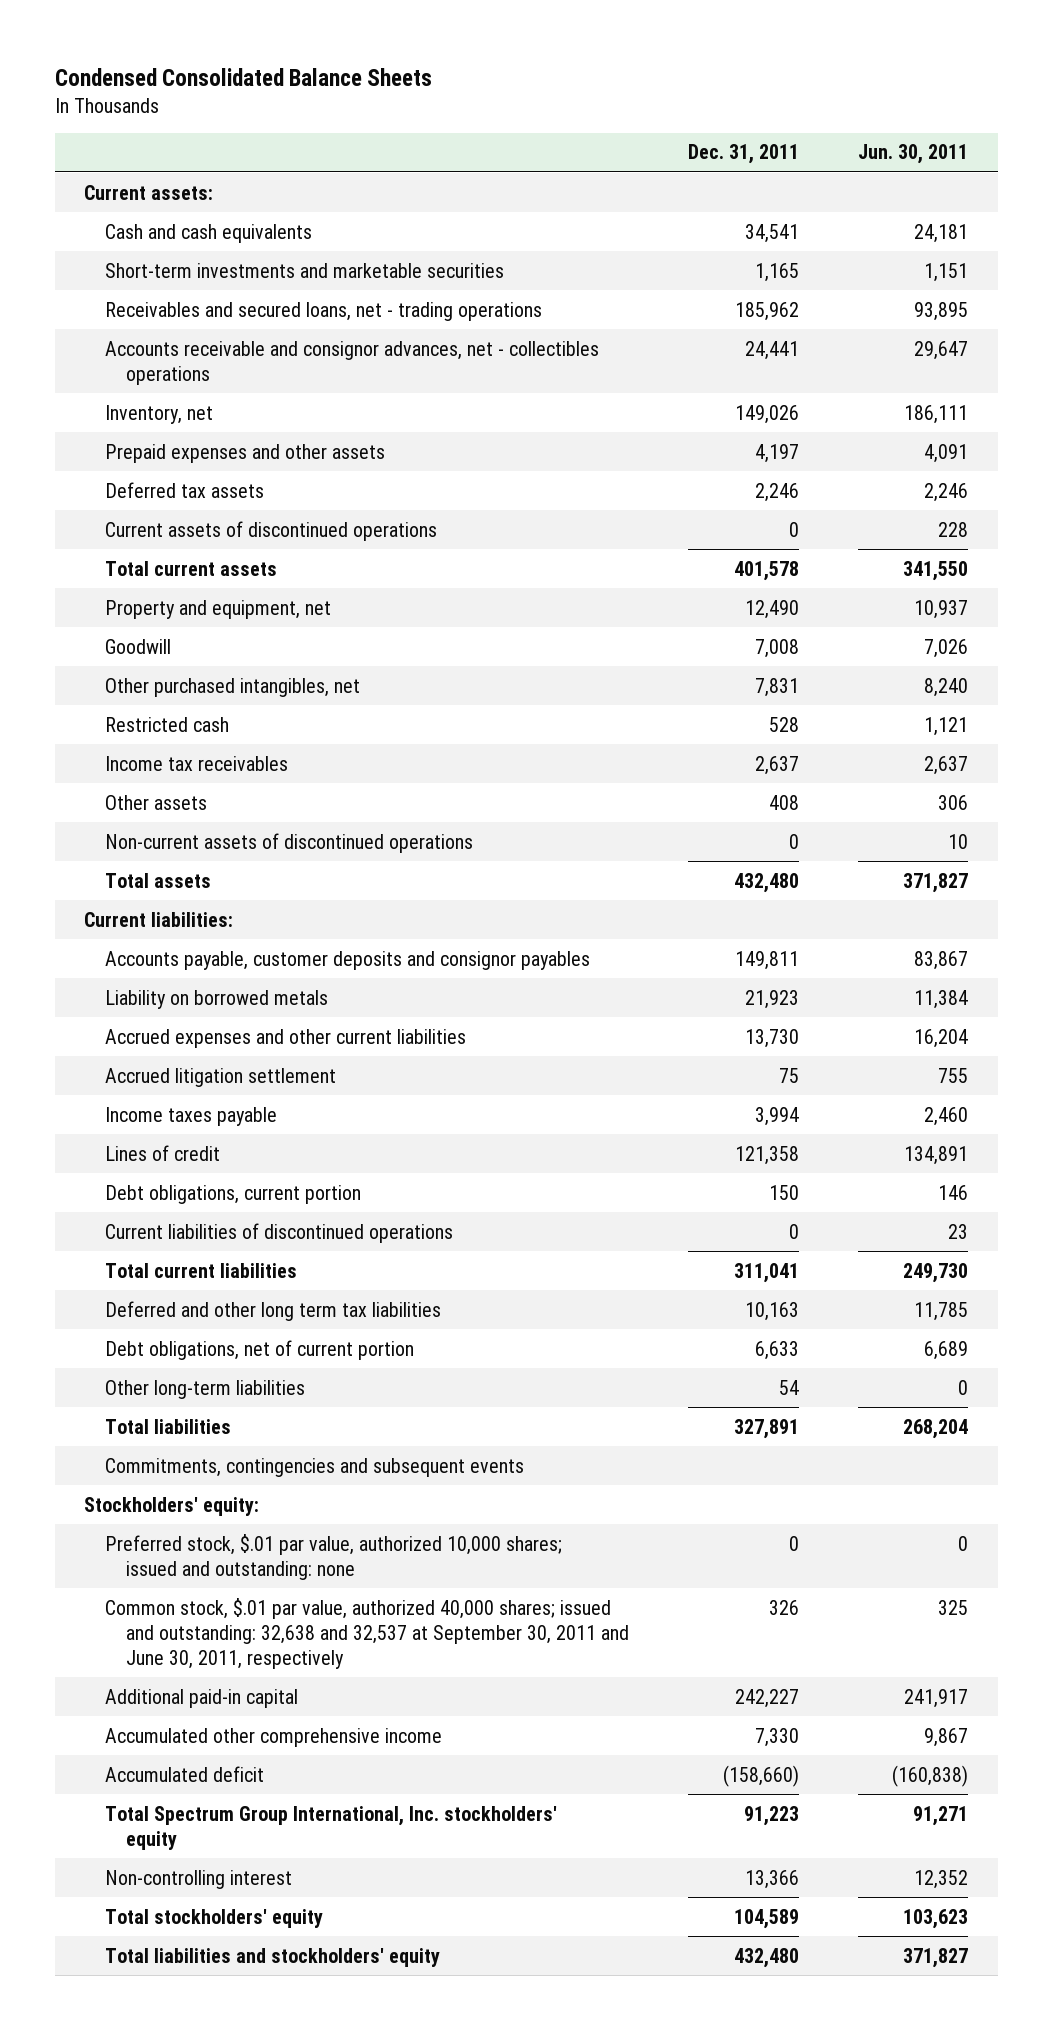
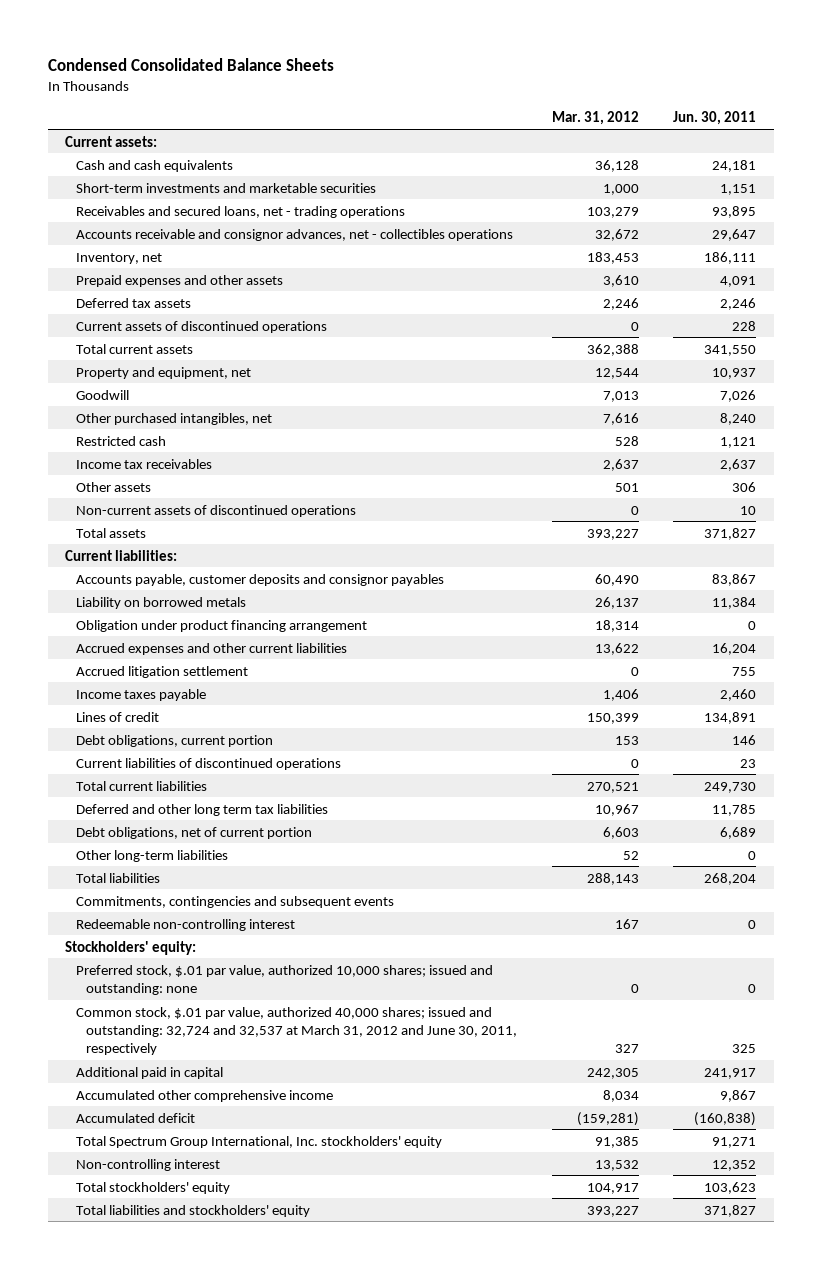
- | Dec. 31, 2011 | Jun. 30, 2011
+ | Mar. 31, 2012 | Jun. 30, 2011
+ Obligation under product financing arrangement | 18,314 | 0
+ Redeemable non-controlling interest | 167 | 0
- Common stock, $.01 par value, authorized 40,000 shares; issued and outstanding: 32,638 and 32,537 at September 30, 2011 and June 30, 2011, respectively | 326 | 325
- Additional paid-in capital | 242,227 | 241,917
+ Common stock, $.01 par value, authorized 40,000 shares; issued and outstanding: 32,724 and 32,537 at March 31, 2012 and June 30, 2011, respectively | 327 | 325
+ Additional paid in capital | 242,305 | 241,917

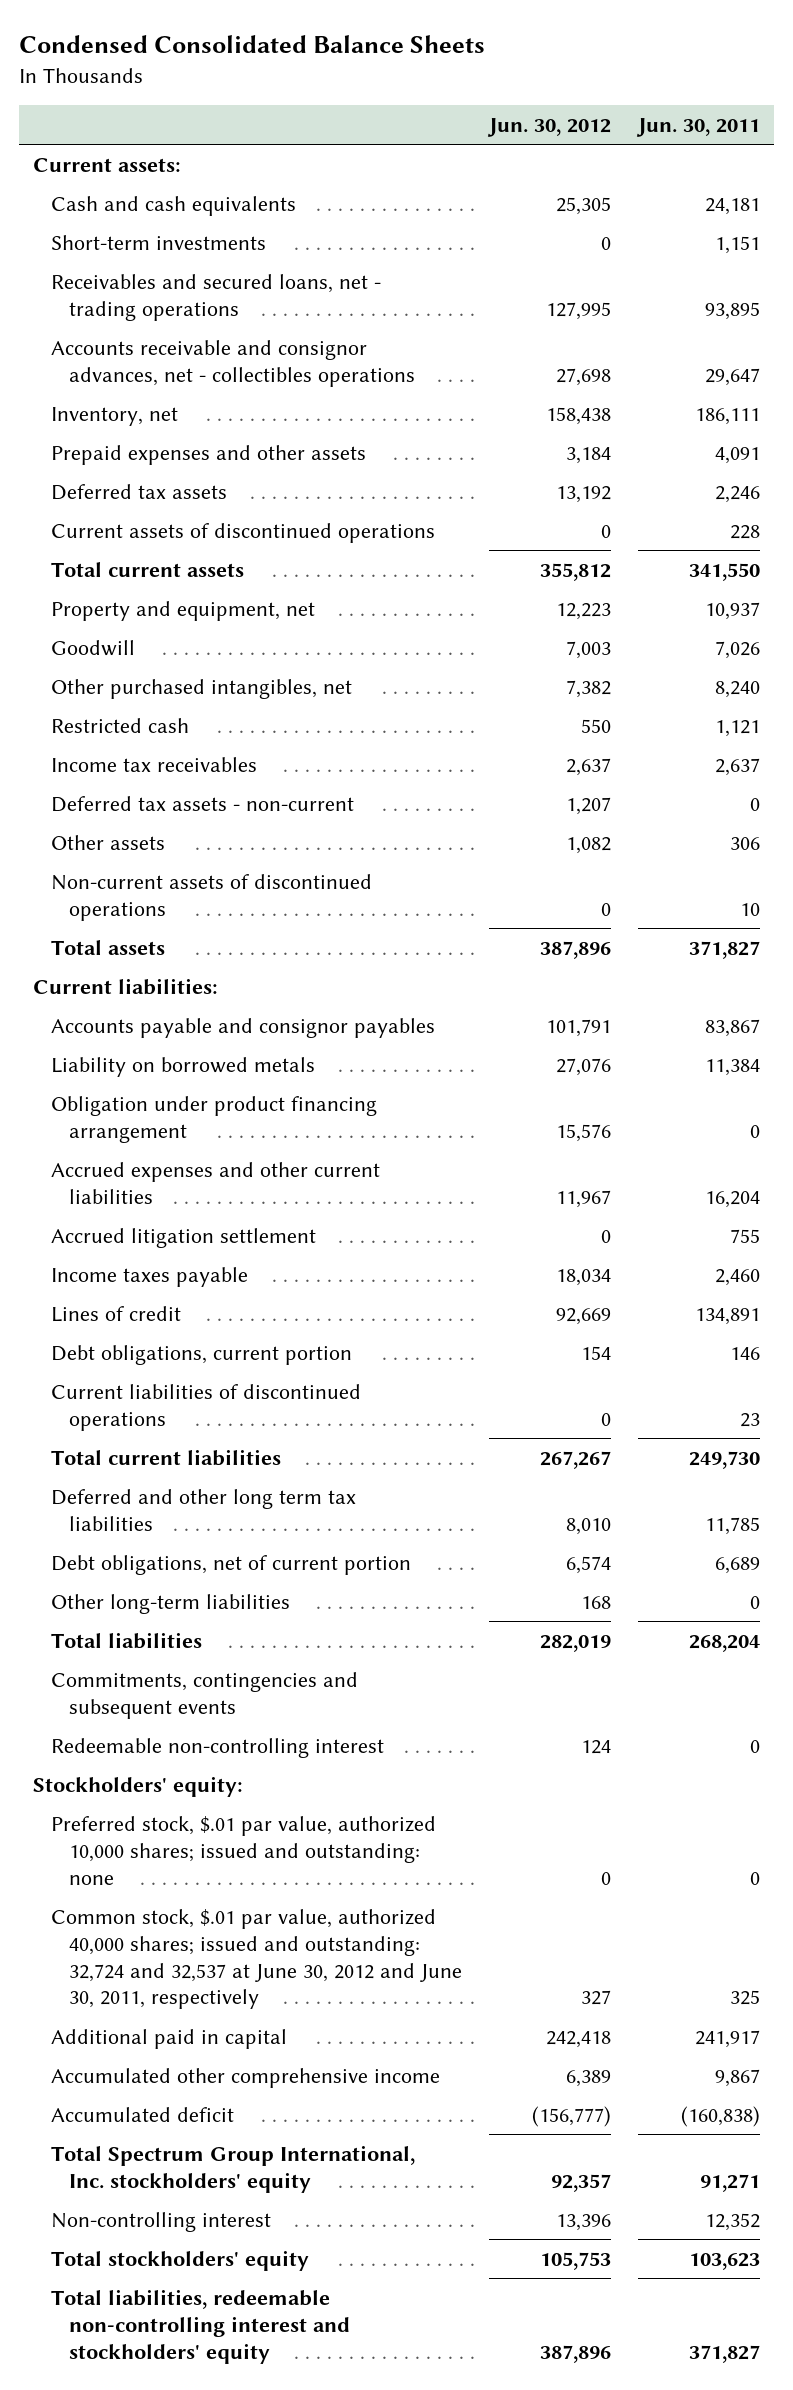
- | Mar. 31, 2012 | Jun. 30, 2011
+ | Jun. 30, 2012 | Jun. 30, 2011
- Short-term investments and marketable securities | 1,000 | 1,151
+ Short-term investments | 0 | 1,151
+ Deferred tax assets - non-current | 1,207 | 0
- Accounts payable, customer deposits and consignor payables | 60,490 | 83,867
+ Accounts payable and consignor payables | 101,791 | 83,867
- Common stock, $.01 par value, authorized 40,000 shares; issued and outstanding: 32,724 and 32,537 at March 31, 2012 and June 30, 2011, respectively | 327 | 325
+ Common stock, $.01 par value, authorized 40,000 shares; issued and outstanding: 32,724 and 32,537 at June 30, 2012 and June 30, 2011, respectively | 327 | 325
- Total liabilities and stockholders' equity | 393,227 | 371,827
+ Total liabilities, redeemable non-controlling interest and stockholders' equity | 387,896 | 371,827

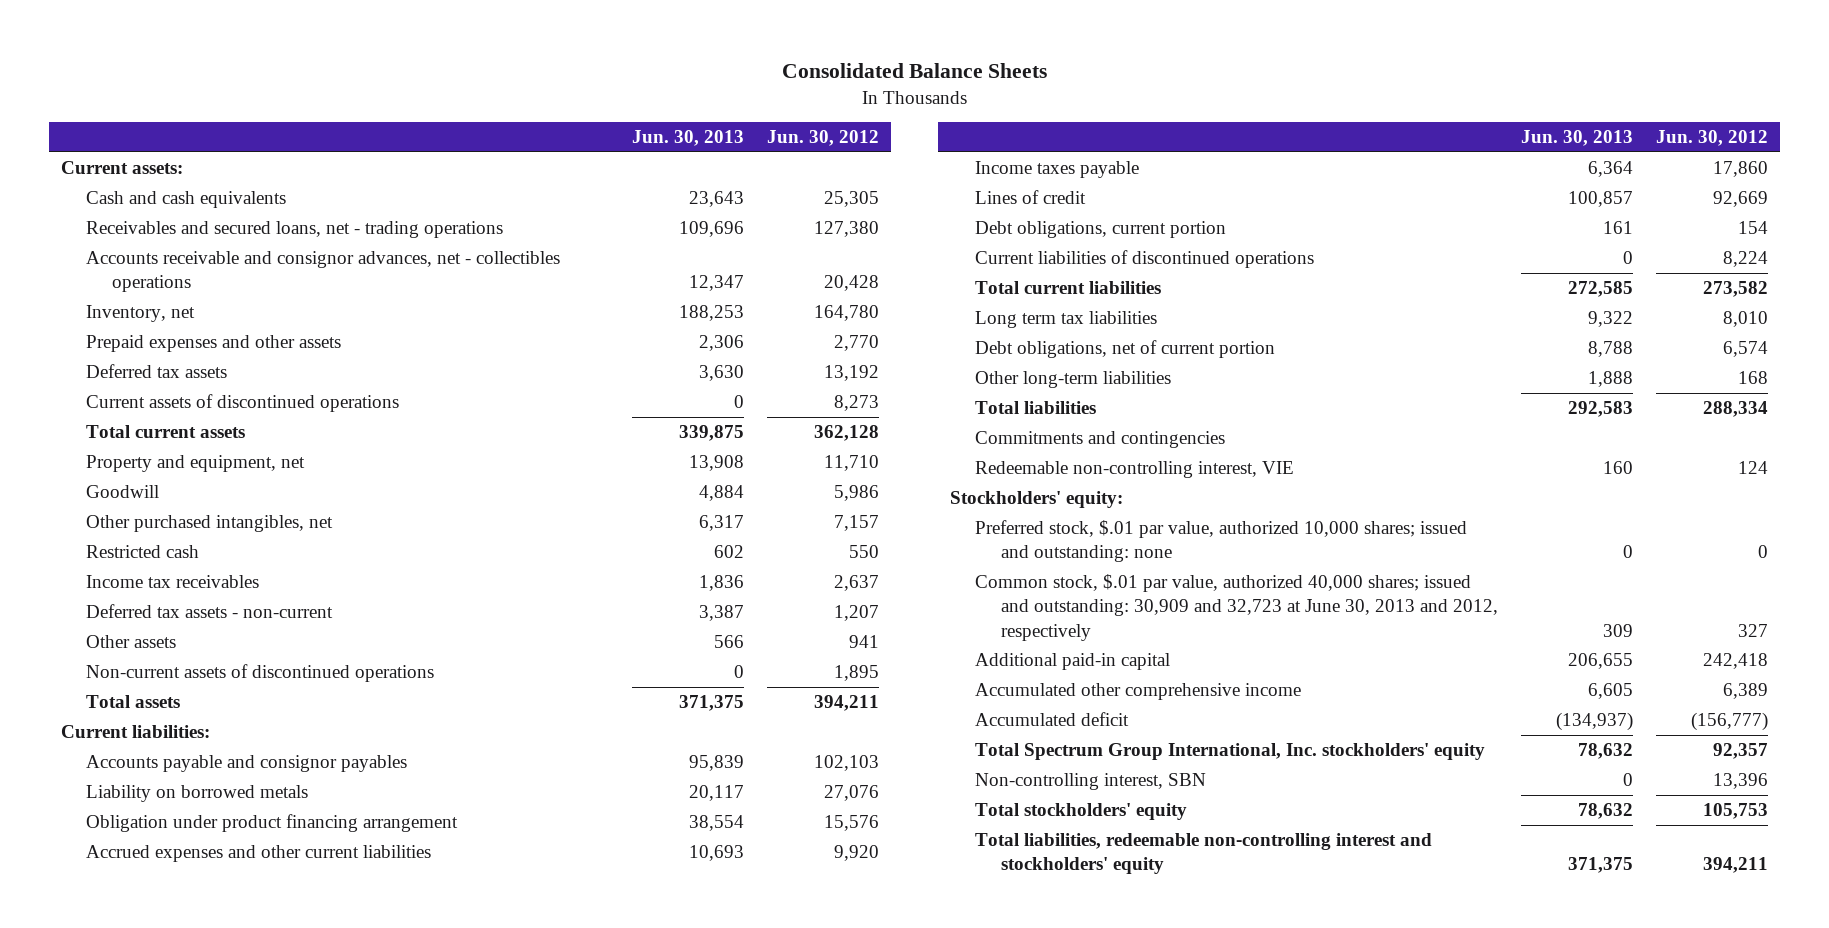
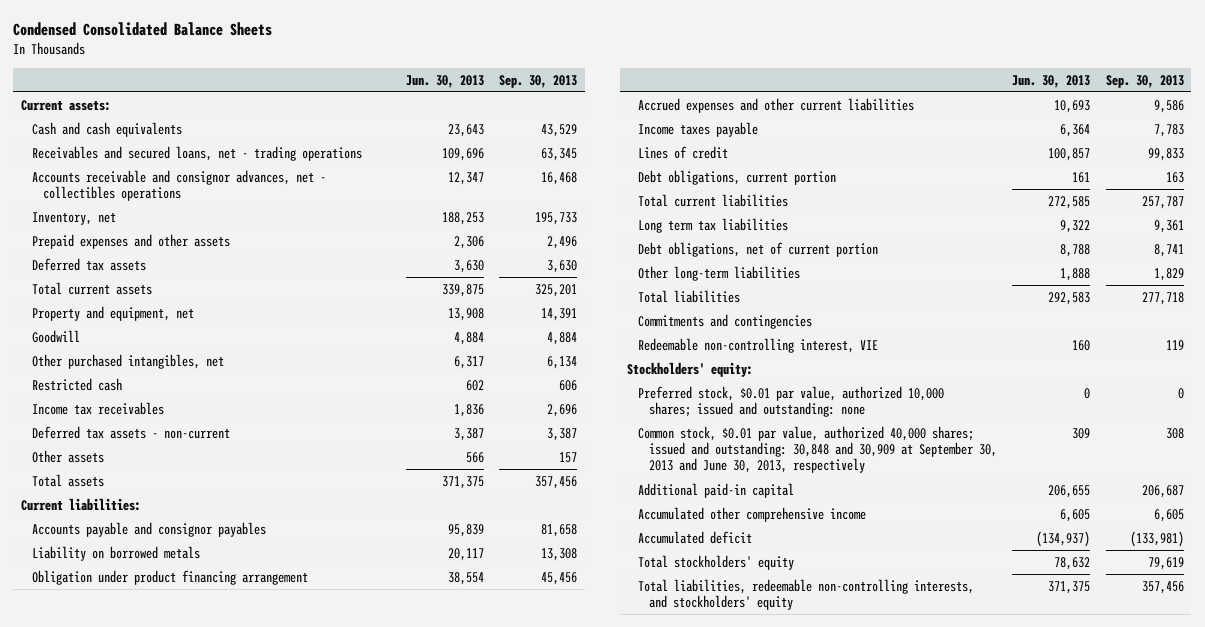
- Consolidated Balance Sheets
+ Condensed Consolidated Balance Sheets
- | Jun. 30, 2013 | Jun. 30, 2012
+ | Jun. 30, 2013 | Sep. 30, 2013
- Current assets of discontinued operations | 0 | 8,273
- Non-current assets of discontinued operations | 0 | 1,895
- Current liabilities of discontinued operations | 0 | 8,224
- Preferred stock, $.01 par value, authorized 10,000 shares; issued and outstanding: none | 0 | 0
- Common stock, $.01 par value, authorized 40,000 shares; issued and outstanding: 30,909 and 32,723 at June 30, 2013 and 2012, respectively | 309 | 327
+ Preferred stock, $0.01 par value, authorized 10,000 shares; issued and outstanding: none | 0 | 0
+ Common stock, $0.01 par value, authorized 40,000 shares; issued and outstanding: 30,848 and 30,909 at September 30, 2013 and June 30, 2013, respectively | 309 | 308
- Total Spectrum Group International, Inc. stockholders' equity | 78,632 | 92,357
- Non-controlling interest, SBN | 0 | 13,396
- Total liabilities, redeemable non-controlling interest and stockholders' equity | 371,375 | 394,211
+ Total liabilities, redeemable non-controlling interests, and stockholders' equity | 371,375 | 357,456

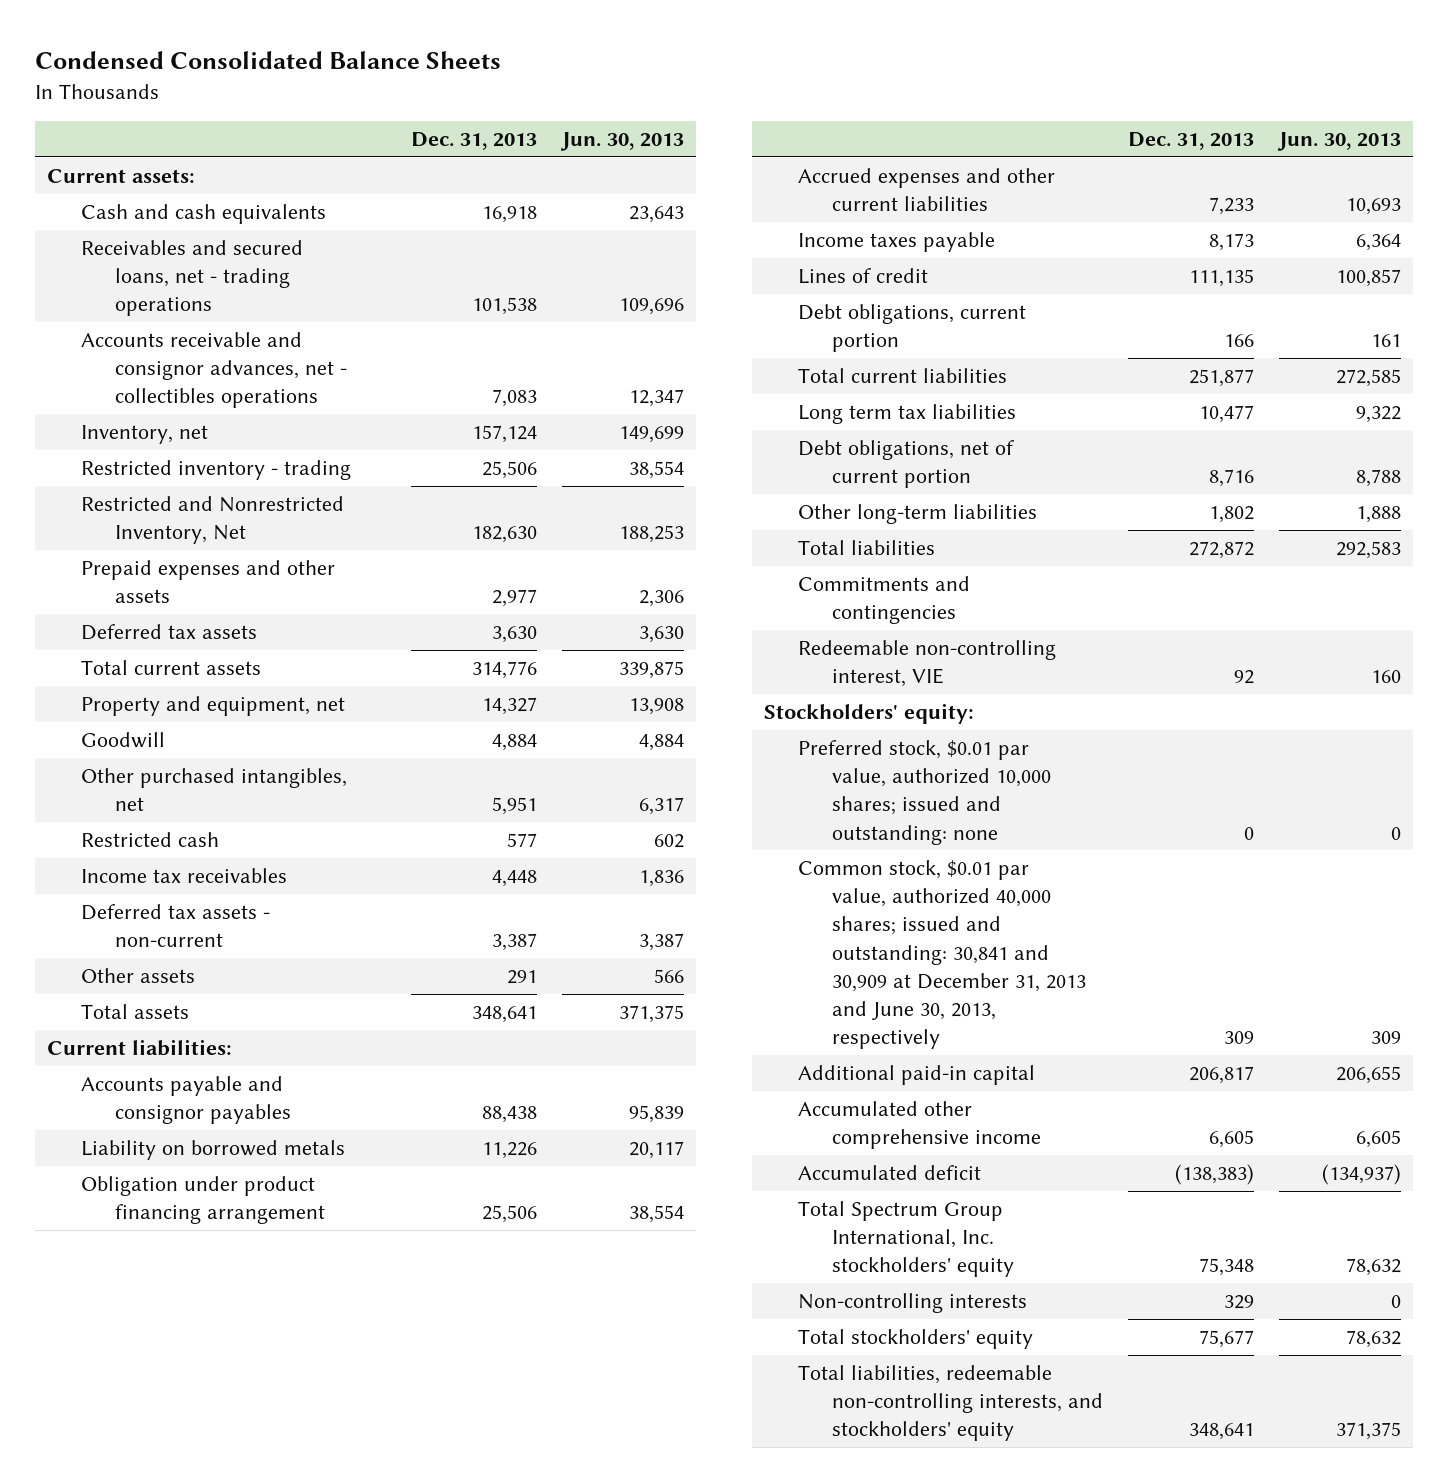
- | Jun. 30, 2013 | Sep. 30, 2013
+ | Dec. 31, 2013 | Jun. 30, 2013
- Inventory, net | 188,253 | 195,733
+ Inventory, net | 157,124 | 149,699
+ Restricted inventory - trading | 25,506 | 38,554
+ Restricted and Nonrestricted Inventory, Net | 182,630 | 188,253
- Common stock, $0.01 par value, authorized 40,000 shares; issued and outstanding: 30,848 and 30,909 at September 30, 2013 and June 30, 2013, respectively | 309 | 308
+ Common stock, $0.01 par value, authorized 40,000 shares; issued and outstanding: 30,841 and 30,909 at December 31, 2013 and June 30, 2013, respectively | 309 | 309
+ Total Spectrum Group International, Inc. stockholders' equity | 75,348 | 78,632
+ Non-controlling interests | 329 | 0

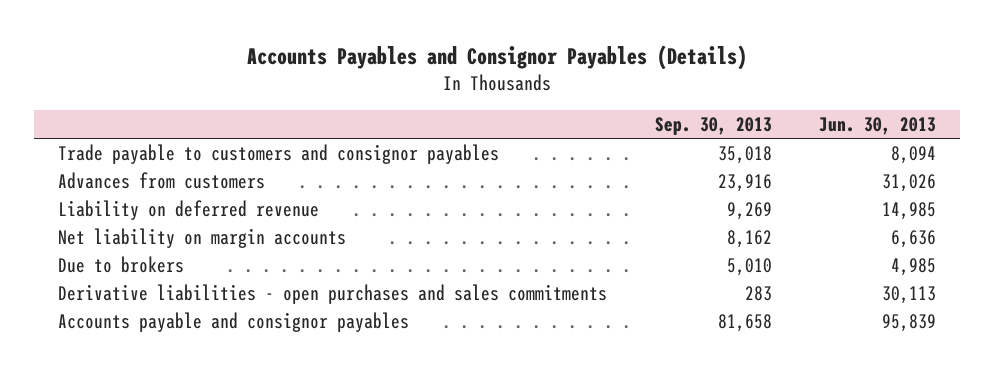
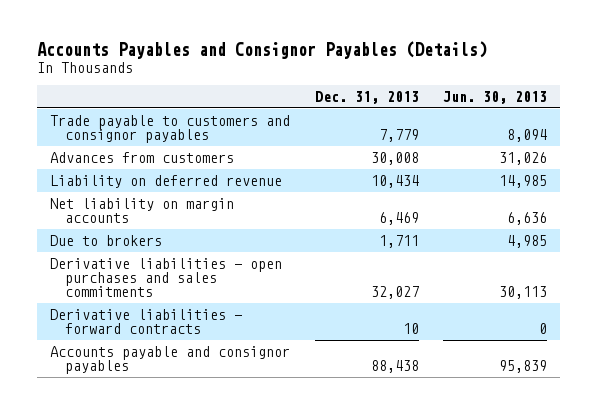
- | Sep. 30, 2013 | Jun. 30, 2013
+ | Dec. 31, 2013 | Jun. 30, 2013
+ Derivative liabilities - forward contracts | 10 | 0

